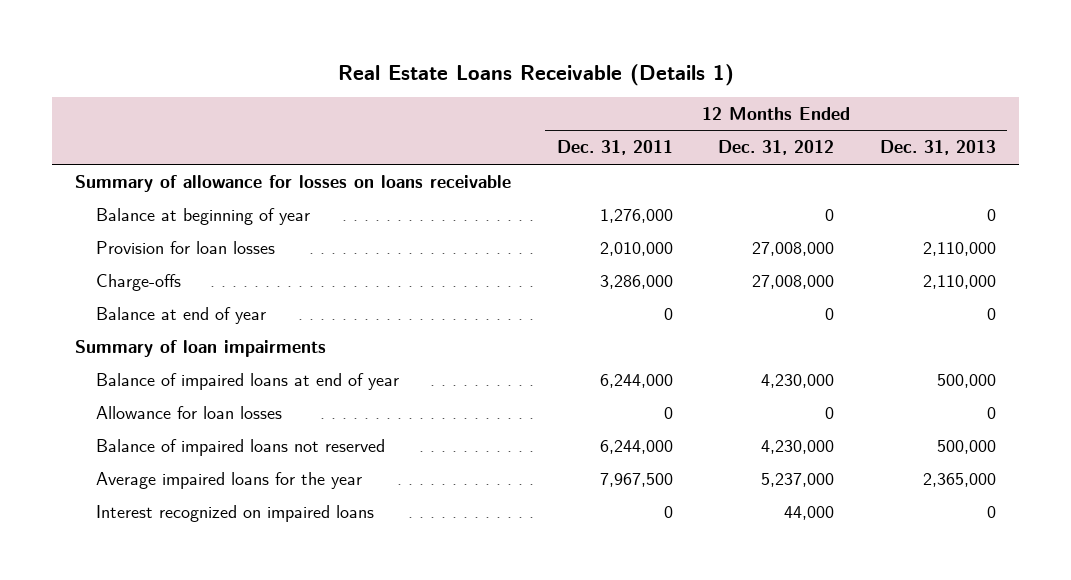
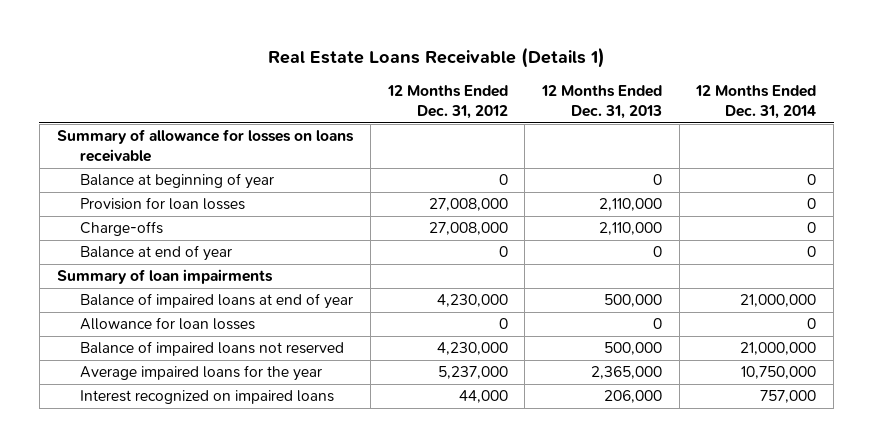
- | 12 Months Ended Dec. 31, 2011 | 12 Months Ended Dec. 31, 2012 | 12 Months Ended Dec. 31, 2013
+ | 12 Months Ended Dec. 31, 2012 | 12 Months Ended Dec. 31, 2013 | 12 Months Ended Dec. 31, 2014
- Interest recognized on impaired loans | 0 | 44,000 | 0
+ Interest recognized on impaired loans | 44,000 | 206,000 | 757,000

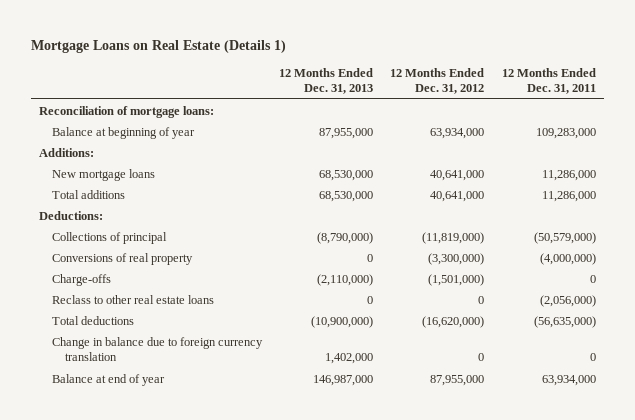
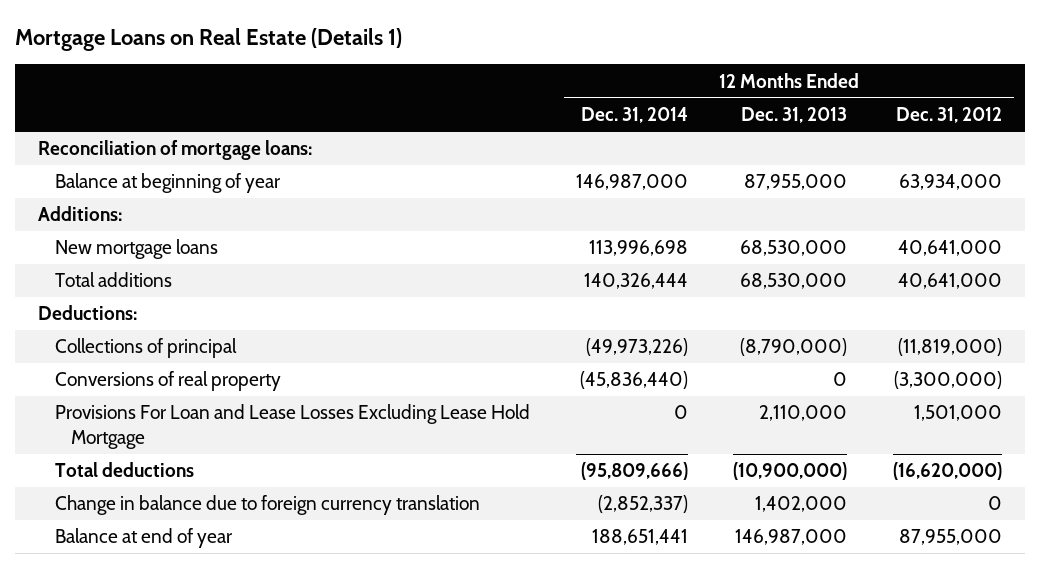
- | 12 Months Ended Dec. 31, 2013 | 12 Months Ended Dec. 31, 2012 | 12 Months Ended Dec. 31, 2011
+ | 12 Months Ended Dec. 31, 2014 | 12 Months Ended Dec. 31, 2013 | 12 Months Ended Dec. 31, 2012
- Charge-offs | (2,110,000) | (1,501,000) | 0
- Reclass to other real estate loans | 0 | 0 | (2,056,000)
+ Provisions For Loan and Lease Losses Excluding Lease Hold Mortgage | 0 | 2,110,000 | 1,501,000

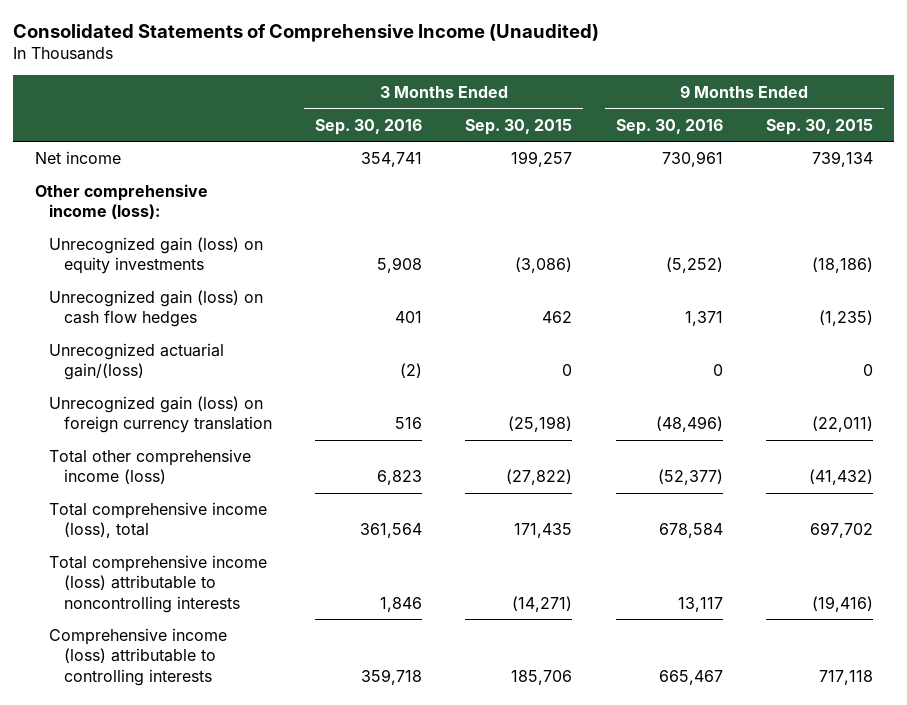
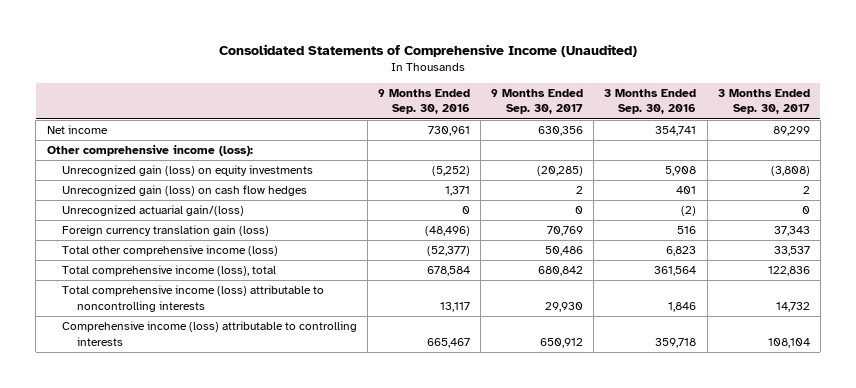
- | 3 Months Ended Sep. 30, 2016 | 3 Months Ended Sep. 30, 2015 | 9 Months Ended Sep. 30, 2016 | 9 Months Ended Sep. 30, 2015
+ | 9 Months Ended Sep. 30, 2016 | 9 Months Ended Sep. 30, 2017 | 3 Months Ended Sep. 30, 2016 | 3 Months Ended Sep. 30, 2017
- Unrecognized gain (loss) on foreign currency translation | 516 | (25,198) | (48,496) | (22,011)
+ Foreign currency translation gain (loss) | (48,496) | 70,769 | 516 | 37,343

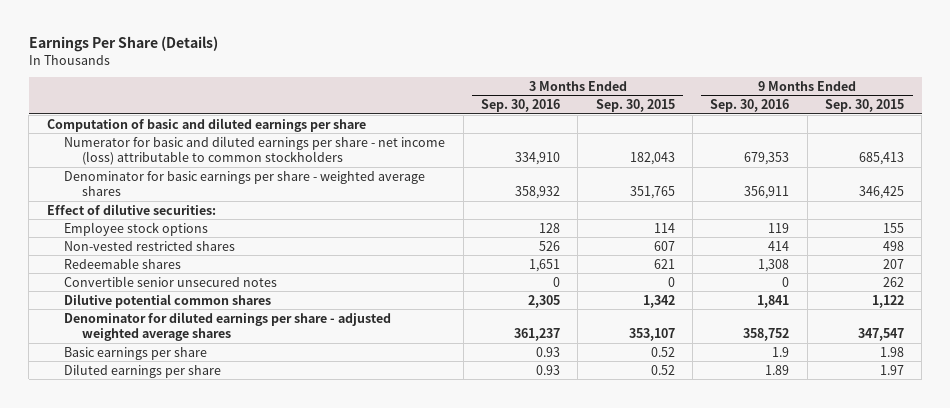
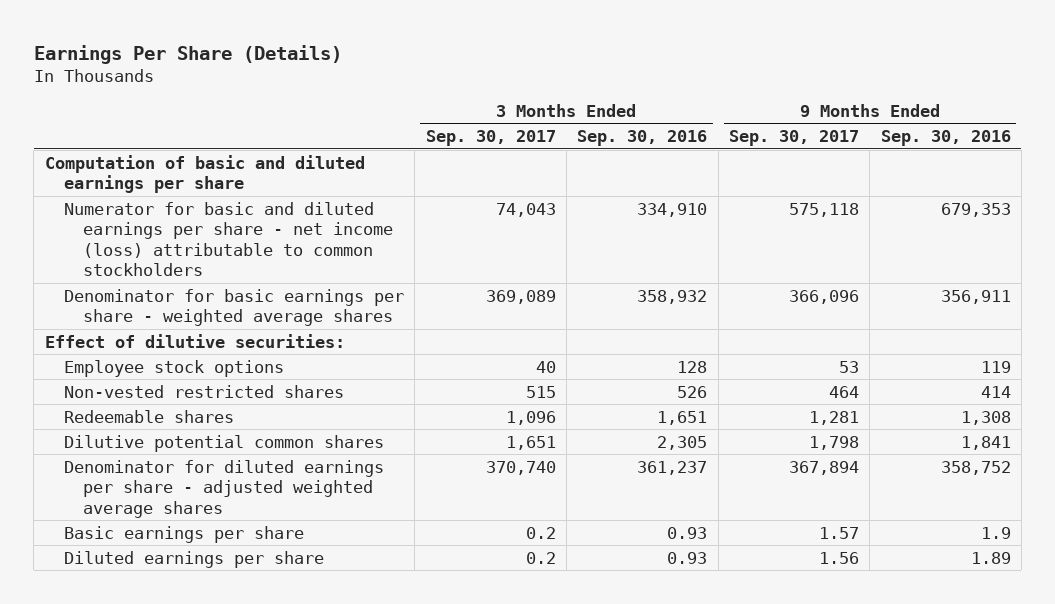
- | 3 Months Ended Sep. 30, 2016 | 3 Months Ended Sep. 30, 2015 | 9 Months Ended Sep. 30, 2016 | 9 Months Ended Sep. 30, 2015
+ | 3 Months Ended Sep. 30, 2017 | 3 Months Ended Sep. 30, 2016 | 9 Months Ended Sep. 30, 2017 | 9 Months Ended Sep. 30, 2016
- Convertible senior unsecured notes | 0 | 0 | 0 | 262

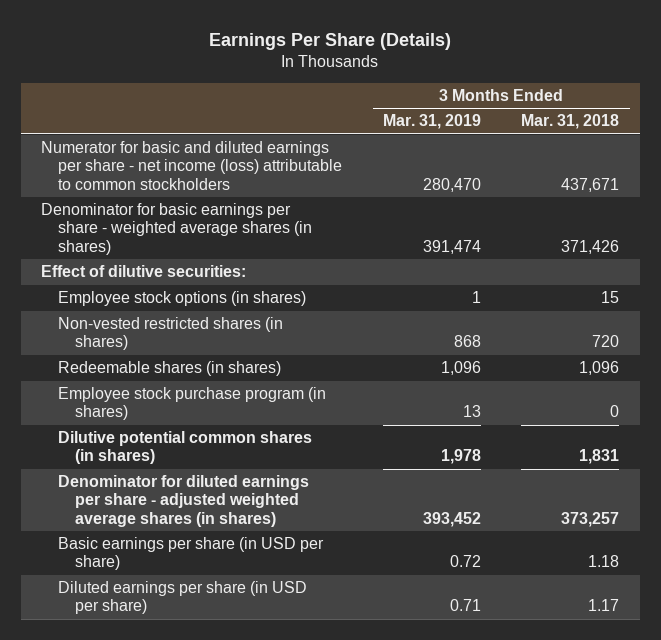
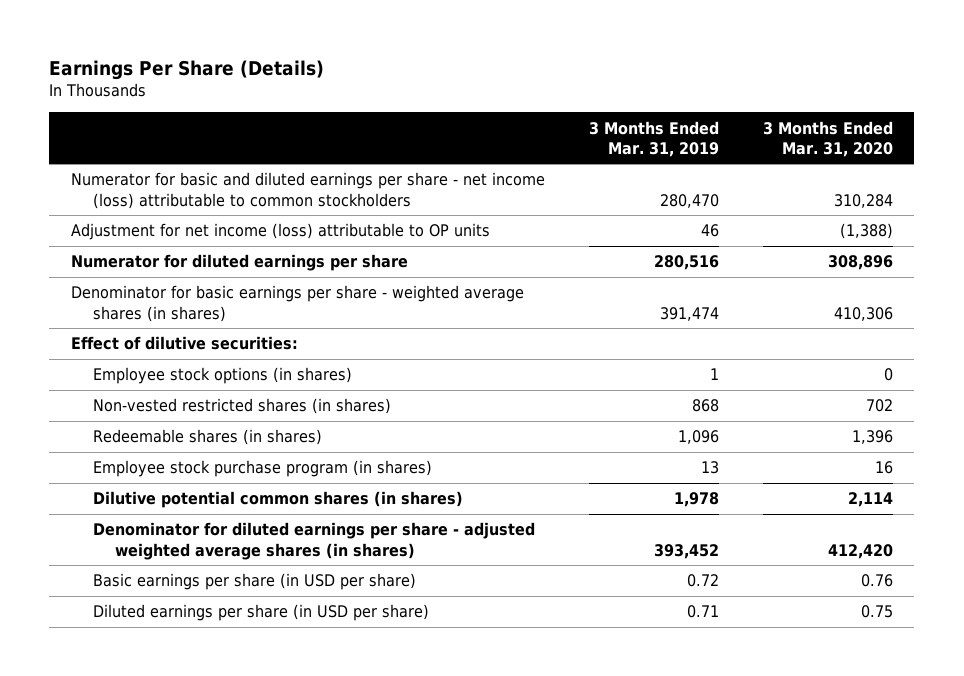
- | 3 Months Ended Mar. 31, 2019 | 3 Months Ended Mar. 31, 2018
+ | 3 Months Ended Mar. 31, 2019 | 3 Months Ended Mar. 31, 2020
+ Adjustment for net income (loss) attributable to OP units | 46 | (1,388)
+ Numerator for diluted earnings per share | 280,516 | 308,896

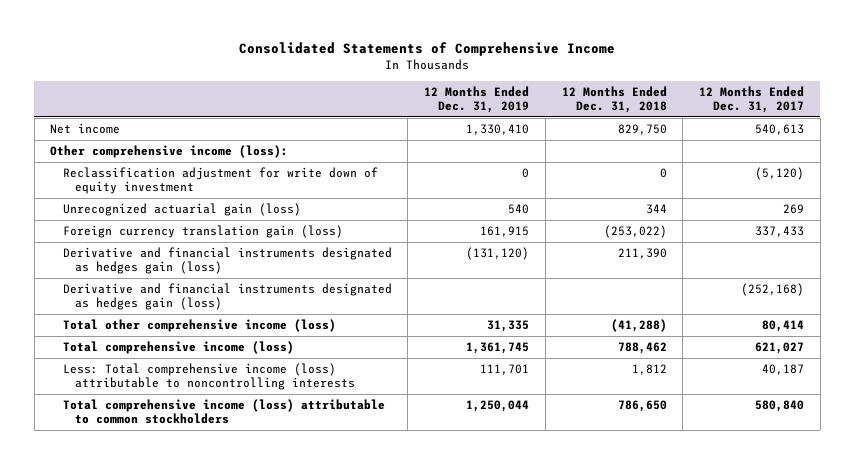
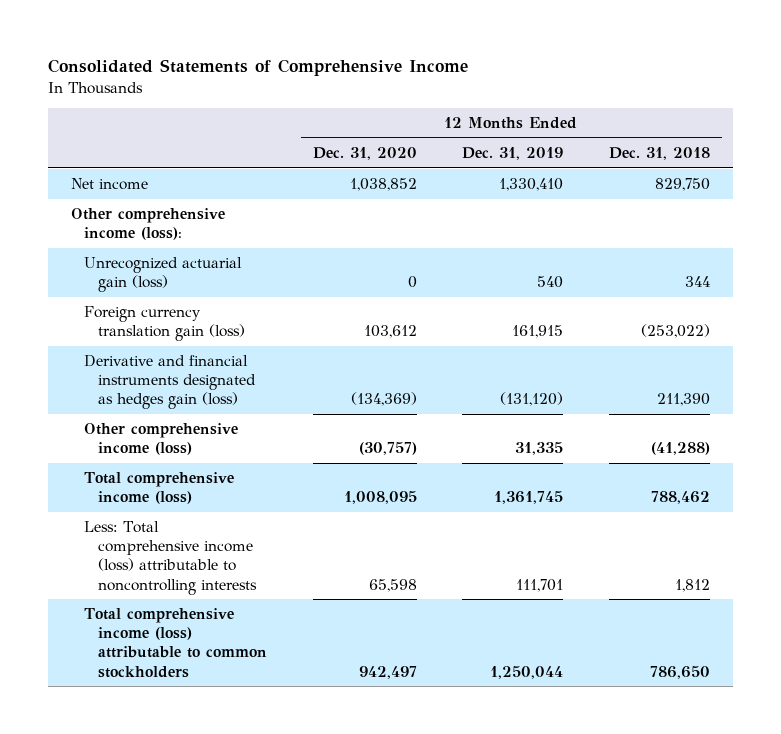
- | 12 Months Ended Dec. 31, 2019 | 12 Months Ended Dec. 31, 2018 | 12 Months Ended Dec. 31, 2017
+ | 12 Months Ended Dec. 31, 2020 | 12 Months Ended Dec. 31, 2019 | 12 Months Ended Dec. 31, 2018
- Reclassification adjustment for write down of equity investment | 0 | 0 | (5,120)
- Derivative and financial instruments designated as hedges gain (loss) | | | (252,168)
- Total other comprehensive income (loss) | 31,335 | (41,288) | 80,414
+ Other comprehensive income (loss) | (30,757) | 31,335 | (41,288)

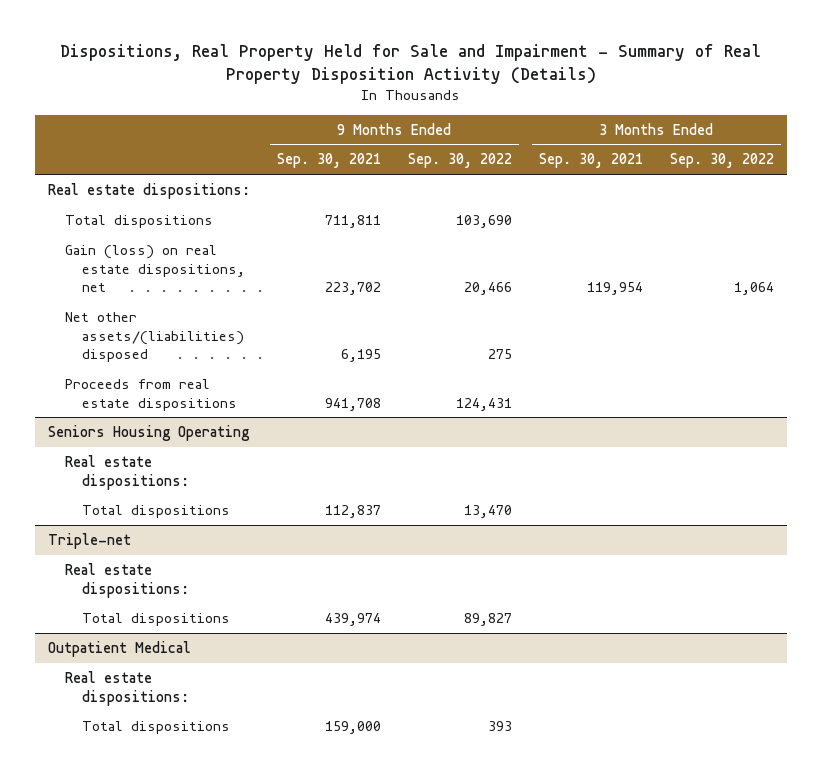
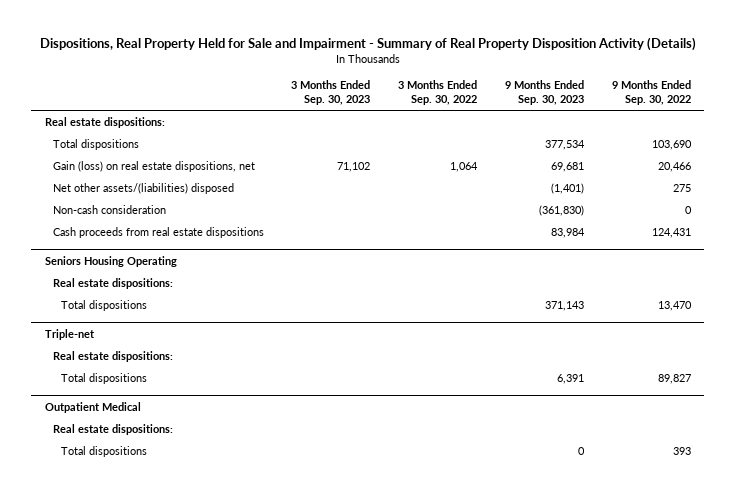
- | 9 Months Ended Sep. 30, 2021 | 9 Months Ended Sep. 30, 2022 | 3 Months Ended Sep. 30, 2021 | 3 Months Ended Sep. 30, 2022
+ | 3 Months Ended Sep. 30, 2023 | 3 Months Ended Sep. 30, 2022 | 9 Months Ended Sep. 30, 2023 | 9 Months Ended Sep. 30, 2022
- Proceeds from real estate dispositions | 941,708 | 124,431 | |
+ Non-cash consideration | | | (361,830) | 0
+ Cash proceeds from real estate dispositions | | | 83,984 | 124,431

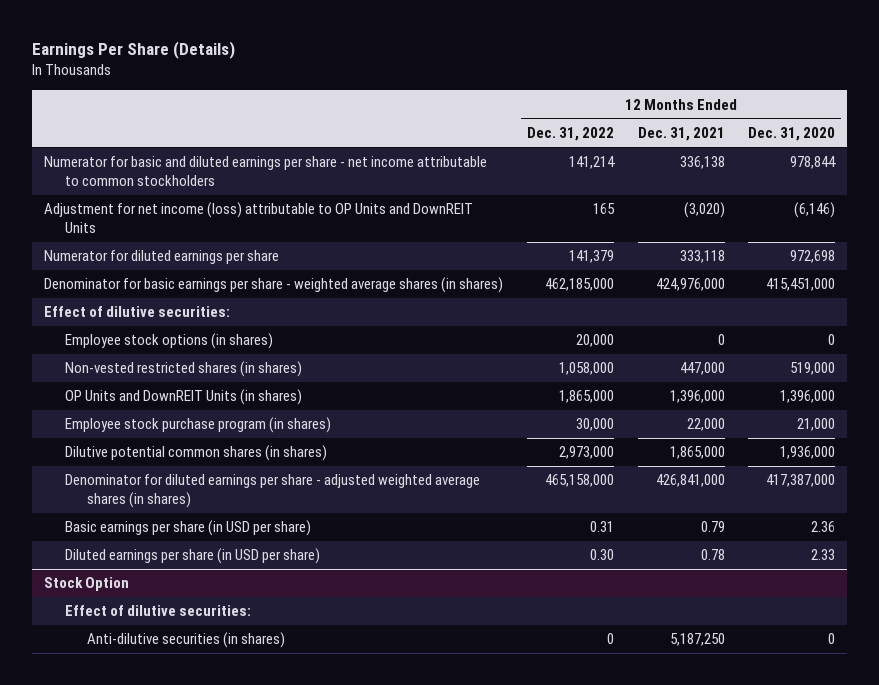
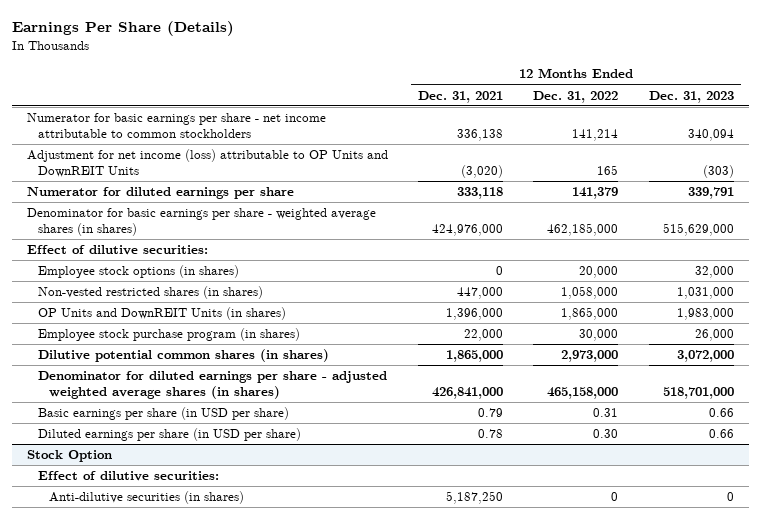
- | 12 Months Ended Dec. 31, 2022 | 12 Months Ended Dec. 31, 2021 | 12 Months Ended Dec. 31, 2020
+ | 12 Months Ended Dec. 31, 2021 | 12 Months Ended Dec. 31, 2022 | 12 Months Ended Dec. 31, 2023
- Numerator for basic and diluted earnings per share - net income attributable to common stockholders | 141,214 | 336,138 | 978,844
+ Numerator for basic earnings per share - net income attributable to common stockholders | 336,138 | 141,214 | 340,094

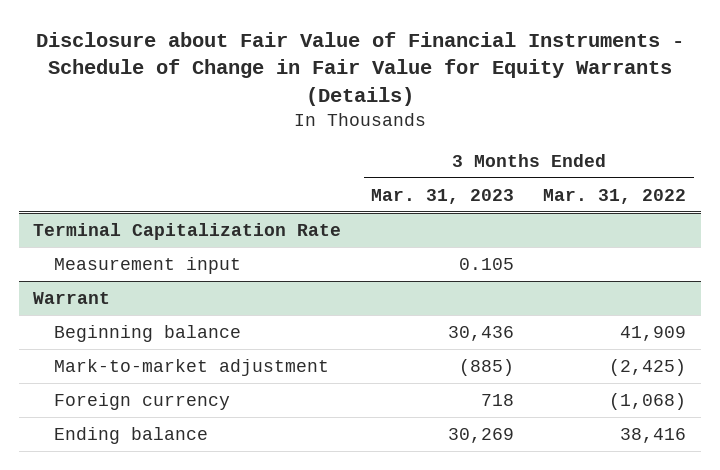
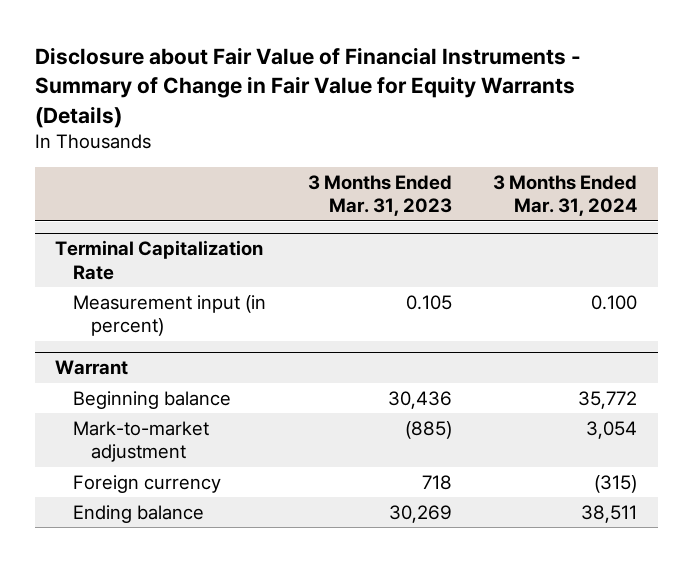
- Disclosure about Fair Value of Financial Instruments - Schedule of Change in Fair Value for Equity Warrants (Details)
+ Disclosure about Fair Value of Financial Instruments - Summary of Change in Fair Value for Equity Warrants (Details)
- | 3 Months Ended Mar. 31, 2023 | 3 Months Ended Mar. 31, 2022
+ | 3 Months Ended Mar. 31, 2023 | 3 Months Ended Mar. 31, 2024
@ Terminal Capitalization Rate
- Measurement input | 0.105 |
+ Measurement input (in percent) | 0.105 | 0.100

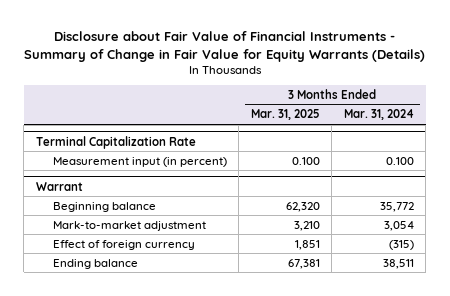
- | 3 Months Ended Mar. 31, 2023 | 3 Months Ended Mar. 31, 2024
+ | 3 Months Ended Mar. 31, 2025 | 3 Months Ended Mar. 31, 2024
@ Warrant
- Foreign currency | 718 | (315)
+ Effect of foreign currency | 1,851 | (315)

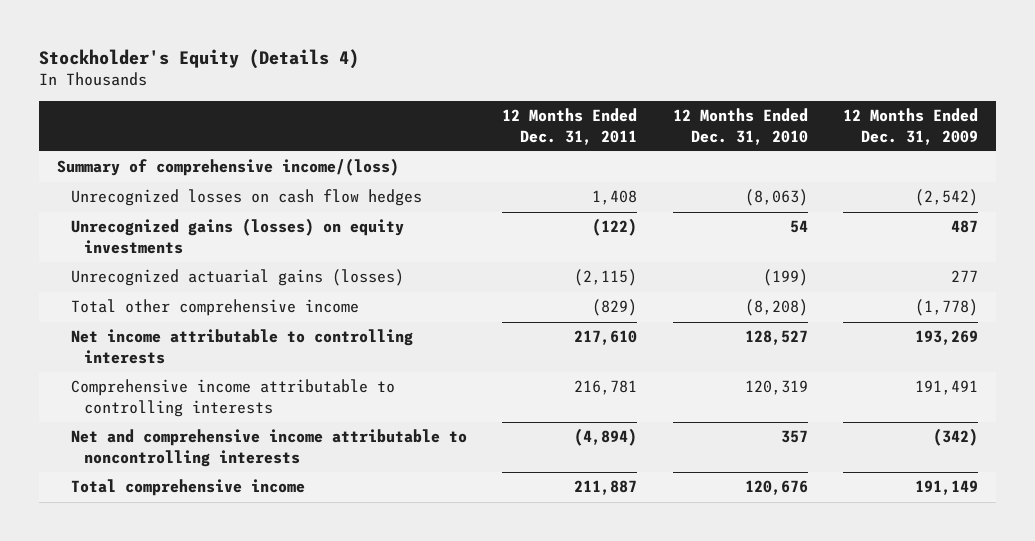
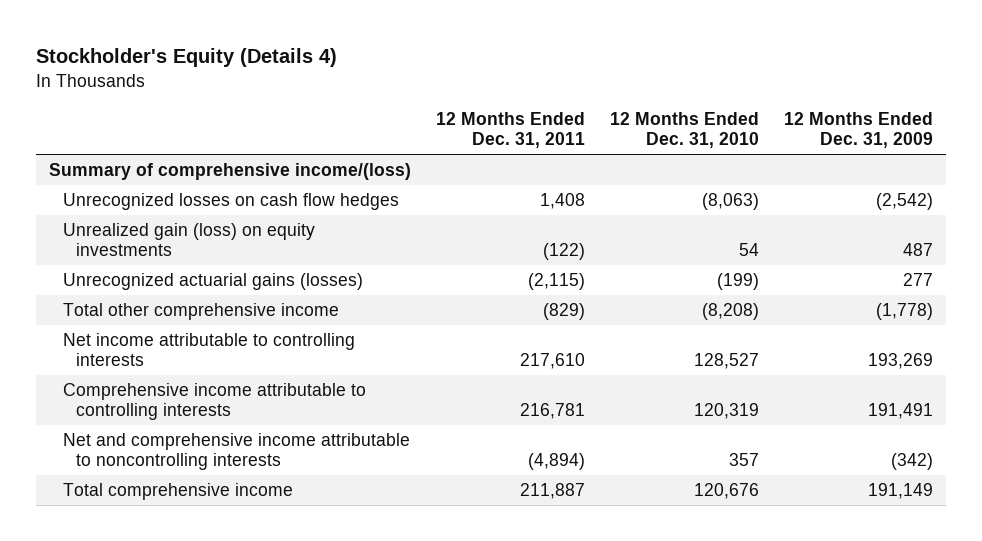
- Unrecognized gains (losses) on equity investments | (122) | 54 | 487
+ Unrealized gain (loss) on equity investments | (122) | 54 | 487

